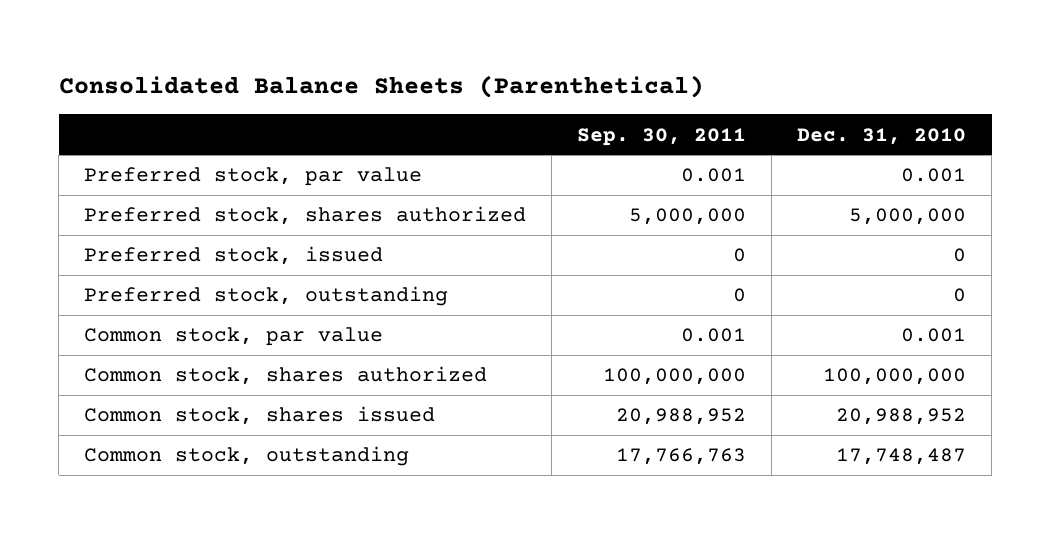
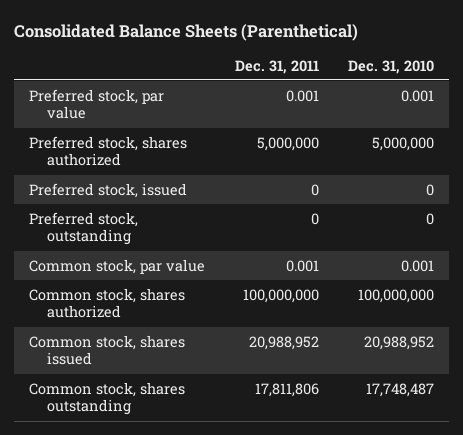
- | Sep. 30, 2011 | Dec. 31, 2010
+ | Dec. 31, 2011 | Dec. 31, 2010
- Common stock, outstanding | 17,766,763 | 17,748,487
+ Common stock, shares outstanding | 17,811,806 | 17,748,487

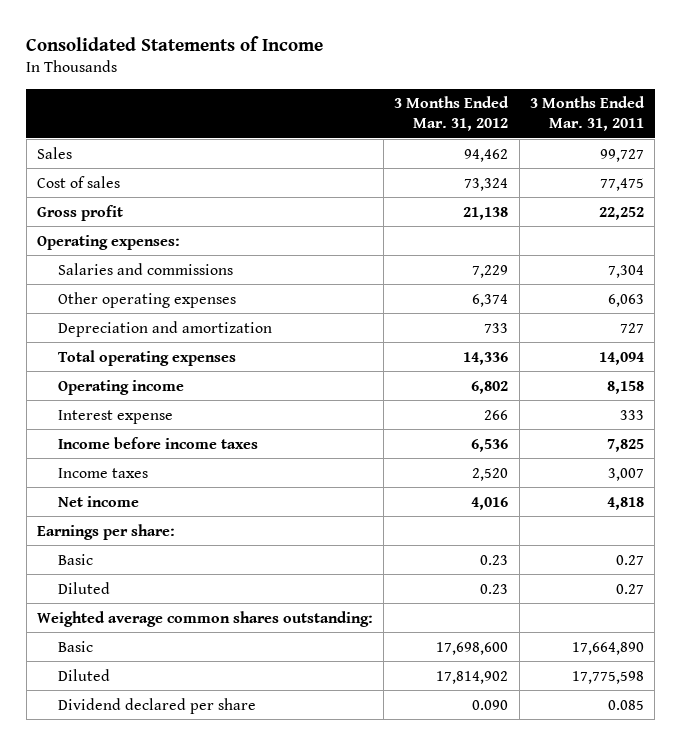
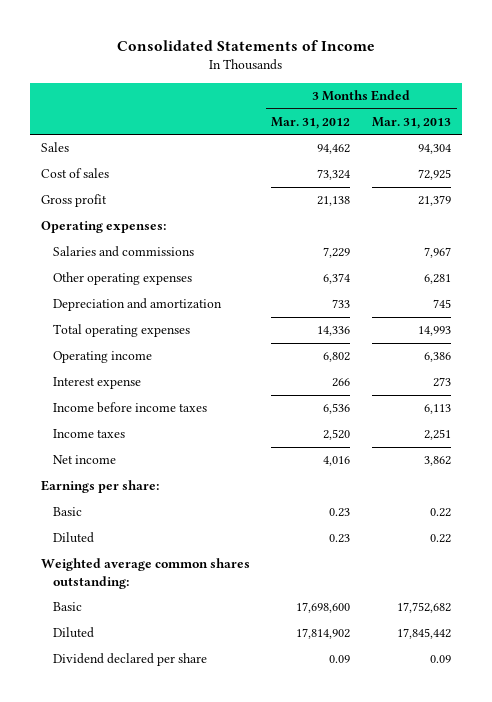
- | 3 Months Ended Mar. 31, 2012 | 3 Months Ended Mar. 31, 2011
+ | 3 Months Ended Mar. 31, 2012 | 3 Months Ended Mar. 31, 2013
- Dividend declared per share | 0.090 | 0.085
+ Dividend declared per share | 0.09 | 0.09

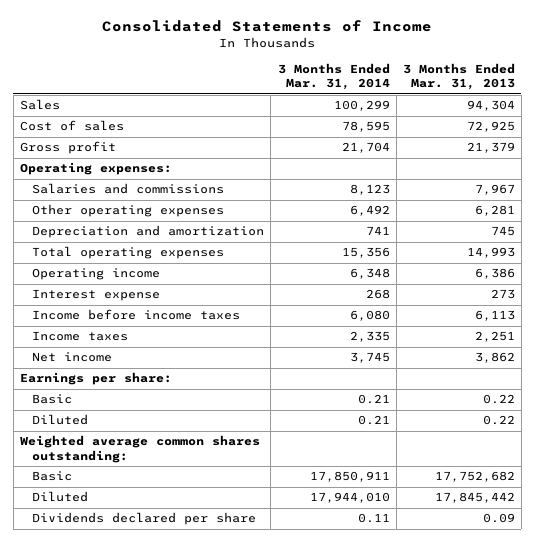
- | 3 Months Ended Mar. 31, 2012 | 3 Months Ended Mar. 31, 2013
+ | 3 Months Ended Mar. 31, 2014 | 3 Months Ended Mar. 31, 2013
- Dividend declared per share | 0.09 | 0.09
+ Dividends declared per share | 0.11 | 0.09

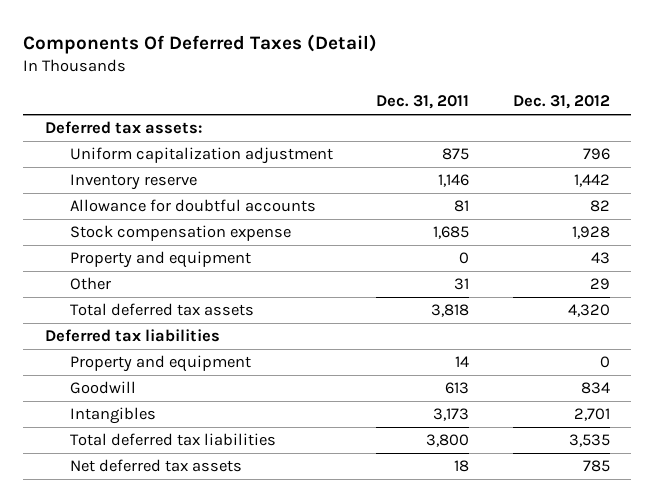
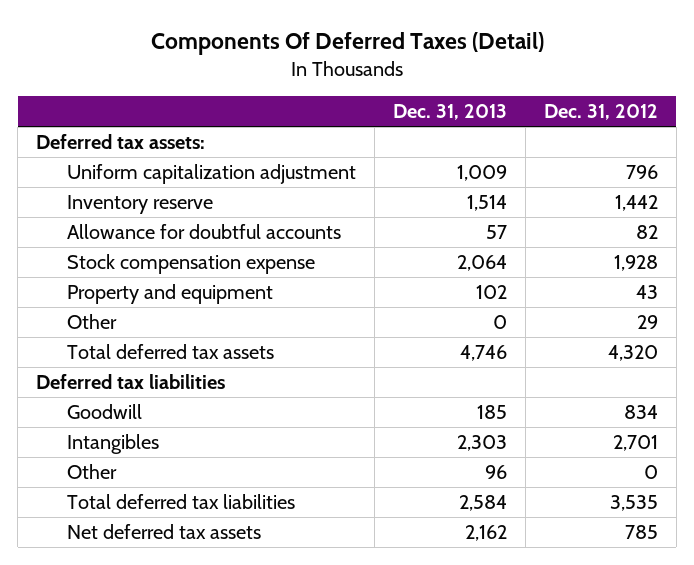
- | Dec. 31, 2011 | Dec. 31, 2012
+ | Dec. 31, 2013 | Dec. 31, 2012
- Property and equipment | 14 | 0
+ Other | 96 | 0

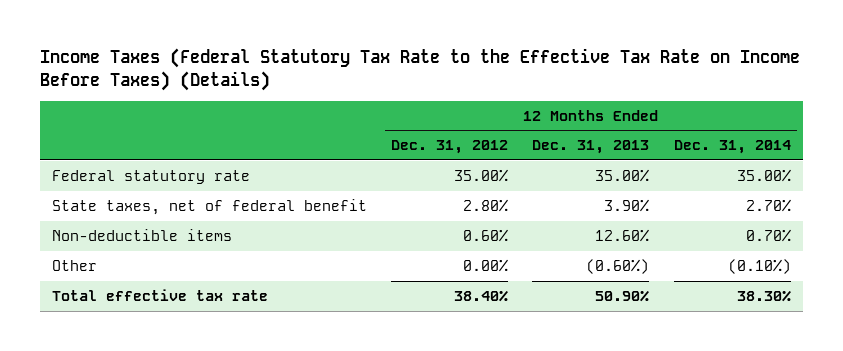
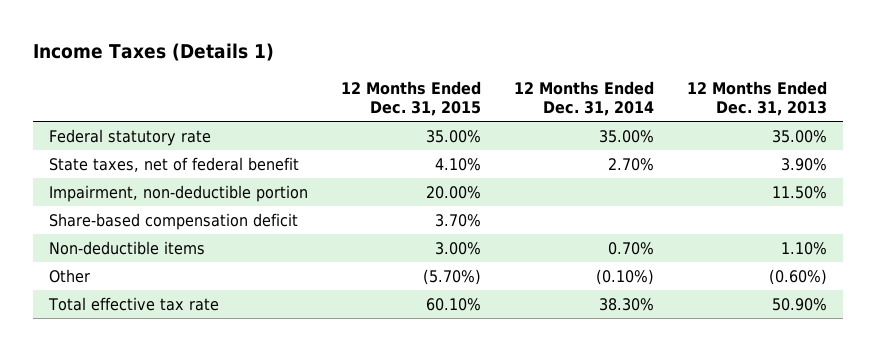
- Income Taxes (Federal Statutory Tax Rate to the Effective Tax Rate on Income Before Taxes) (Details)
+ Income Taxes (Details 1)
- | 12 Months Ended Dec. 31, 2012 | 12 Months Ended Dec. 31, 2013 | 12 Months Ended Dec. 31, 2014
+ | 12 Months Ended Dec. 31, 2015 | 12 Months Ended Dec. 31, 2014 | 12 Months Ended Dec. 31, 2013
- Non-deductible items | 0.60% | 12.60% | 0.70%
+ Impairment, non-deductible portion | 20.00% | | 11.50%
+ Share-based compensation deficit | 3.70% | |
+ Non-deductible items | 3.00% | 0.70% | 1.10%

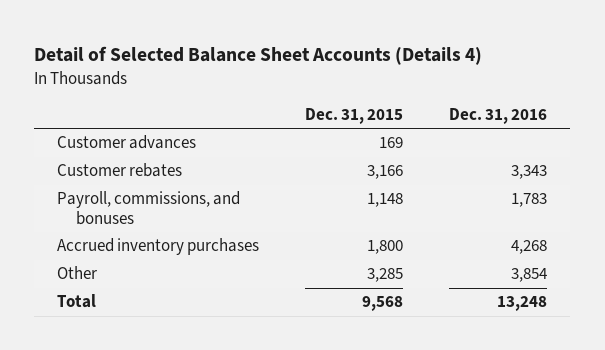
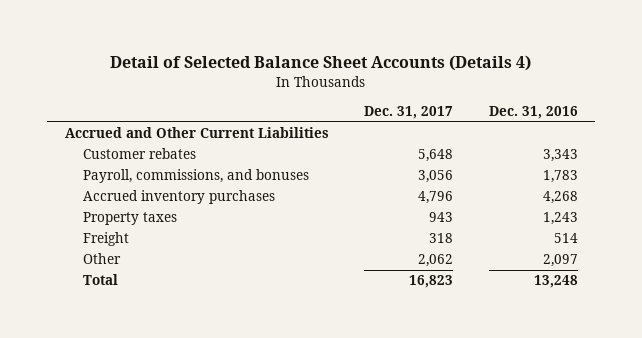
- | Dec. 31, 2015 | Dec. 31, 2016
+ | Dec. 31, 2017 | Dec. 31, 2016
- Customer advances | 169 |
+ Accrued and Other Current Liabilities
- Other | 3,285 | 3,854
+ Property taxes | 943 | 1,243
+ Freight | 318 | 514
+ Other | 2,062 | 2,097

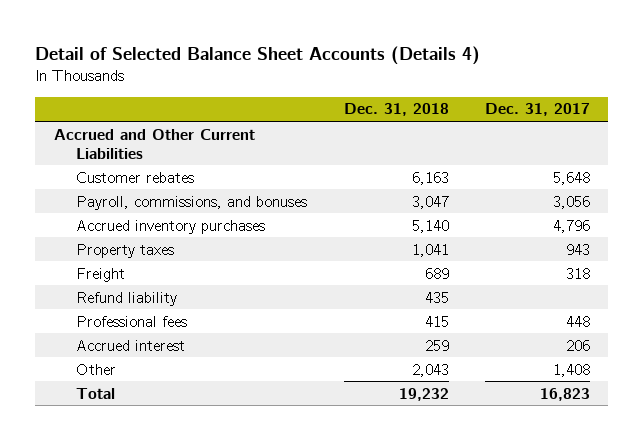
- | Dec. 31, 2017 | Dec. 31, 2016
+ | Dec. 31, 2018 | Dec. 31, 2017
- Other | 2,062 | 2,097
+ Refund liability | 435 |
+ Professional fees | 415 | 448
+ Accrued interest | 259 | 206
+ Other | 2,043 | 1,408

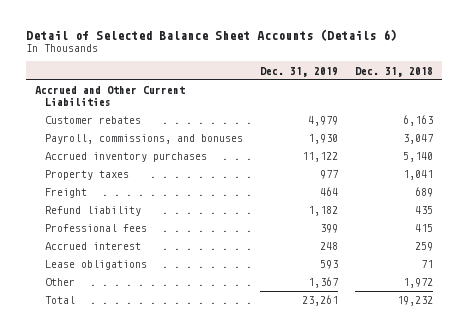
- Detail of Selected Balance Sheet Accounts (Details 4)
+ Detail of Selected Balance Sheet Accounts (Details 6)
- | Dec. 31, 2018 | Dec. 31, 2017
+ | Dec. 31, 2019 | Dec. 31, 2018
- Other | 2,043 | 1,408
+ Lease obligations | 593 | 71
+ Other | 1,367 | 1,972

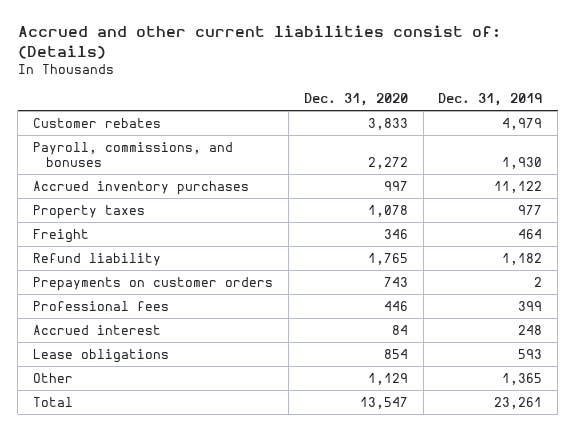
- Detail of Selected Balance Sheet Accounts (Details 6)
+ Accrued and other current liabilities consist of: (Details)
- | Dec. 31, 2019 | Dec. 31, 2018
+ | Dec. 31, 2020 | Dec. 31, 2019
- Accrued and Other Current Liabilities
+ Prepayments on customer orders | 743 | 2
- Other | 1,367 | 1,972
+ Other | 1,129 | 1,365

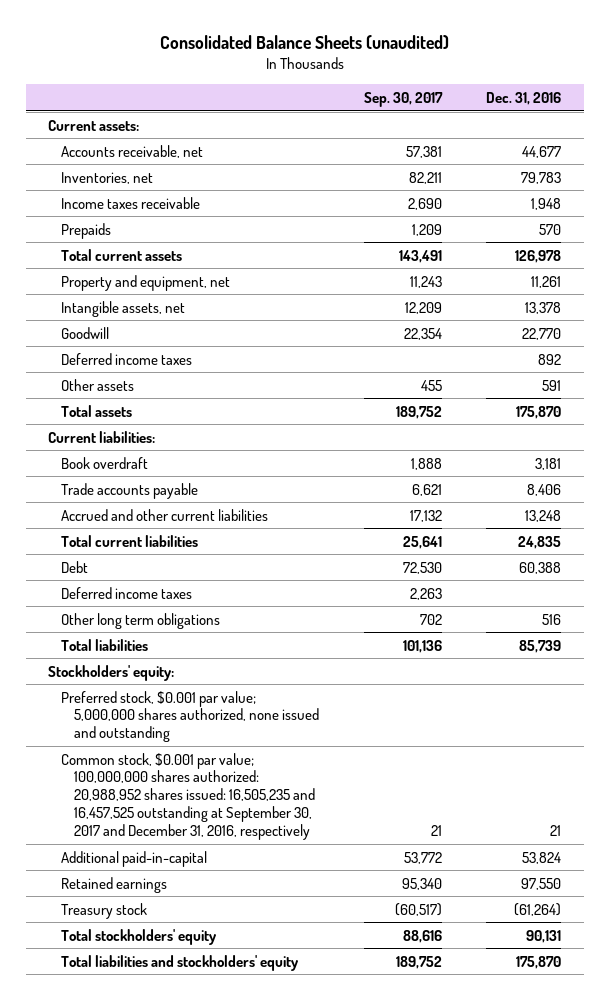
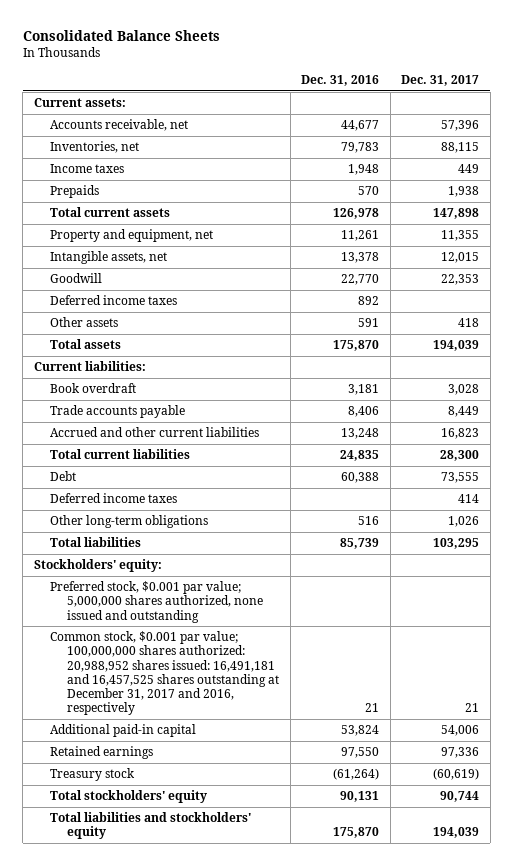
- Consolidated Balance Sheets (unaudited)
+ Consolidated Balance Sheets
- | Sep. 30, 2017 | Dec. 31, 2016
+ | Dec. 31, 2016 | Dec. 31, 2017
- Income taxes receivable | 2,690 | 1,948
+ Income taxes | 1,948 | 449
- Other long term obligations | 702 | 516
+ Other long-term obligations | 516 | 1,026
- Common stock, $0.001 par value; 100,000,000 shares authorized: 20,988,952 shares issued: 16,505,235 and 16,457,525 outstanding at September 30, 2017 and December 31, 2016, respectively | 21 | 21
- Additional paid-in-capital | 53,772 | 53,824
+ Common stock, $0.001 par value; 100,000,000 shares authorized: 20,988,952 shares issued: 16,491,181 and 16,457,525 shares outstanding at December 31, 2017 and 2016, respectively | 21 | 21
+ Additional paid-in capital | 53,824 | 54,006

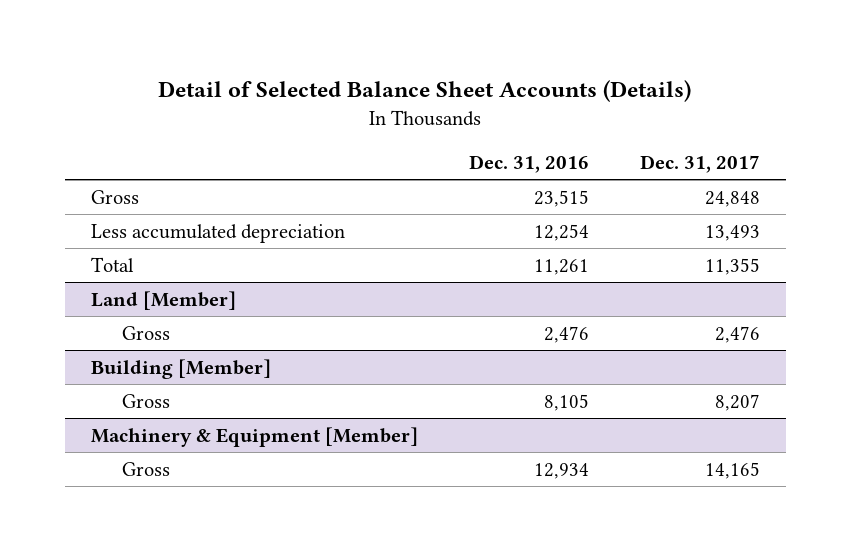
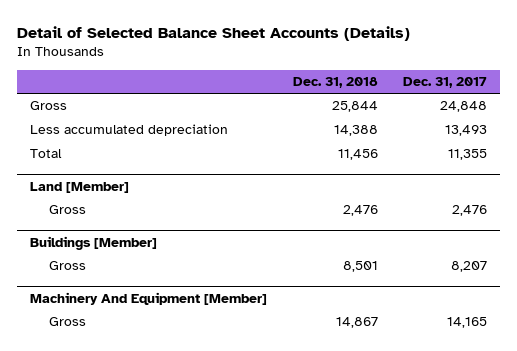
- | Dec. 31, 2016 | Dec. 31, 2017
+ | Dec. 31, 2018 | Dec. 31, 2017
- Building [Member]
+ Buildings [Member]
- Machinery & Equipment [Member]
+ Machinery And Equipment [Member]

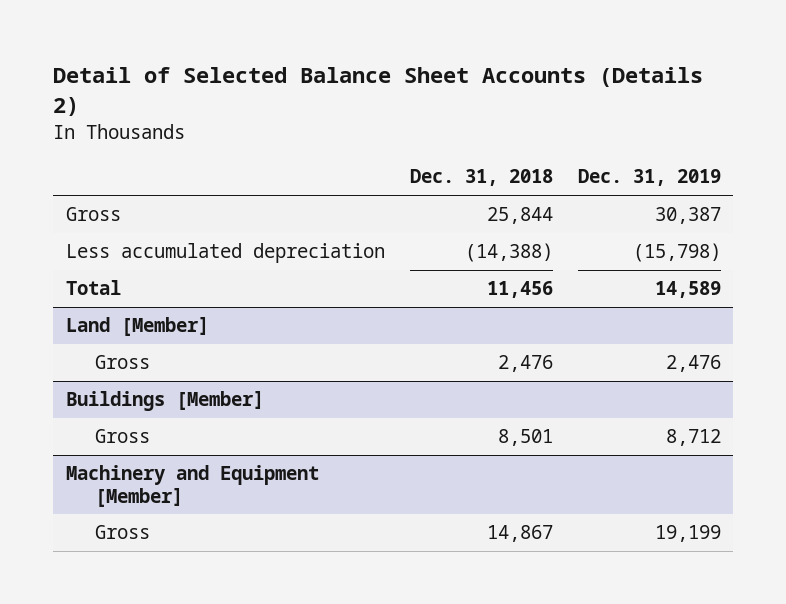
- Detail of Selected Balance Sheet Accounts (Details)
+ Detail of Selected Balance Sheet Accounts (Details 2)
- | Dec. 31, 2018 | Dec. 31, 2017
+ | Dec. 31, 2018 | Dec. 31, 2019
- Less accumulated depreciation | 14,388 | 13,493
+ Less accumulated depreciation | (14,388) | (15,798)
- Machinery And Equipment [Member]
+ Machinery and Equipment [Member]

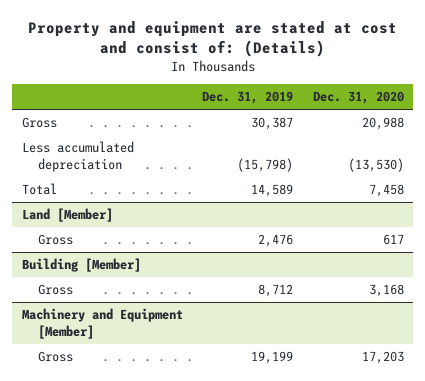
- Detail of Selected Balance Sheet Accounts (Details 2)
+ Property and equipment are stated at cost and consist of: (Details)
- | Dec. 31, 2018 | Dec. 31, 2019
+ | Dec. 31, 2019 | Dec. 31, 2020
- Buildings [Member]
+ Building [Member]

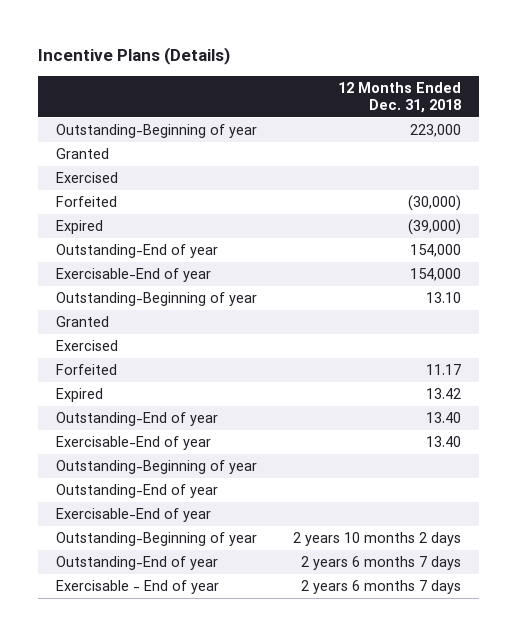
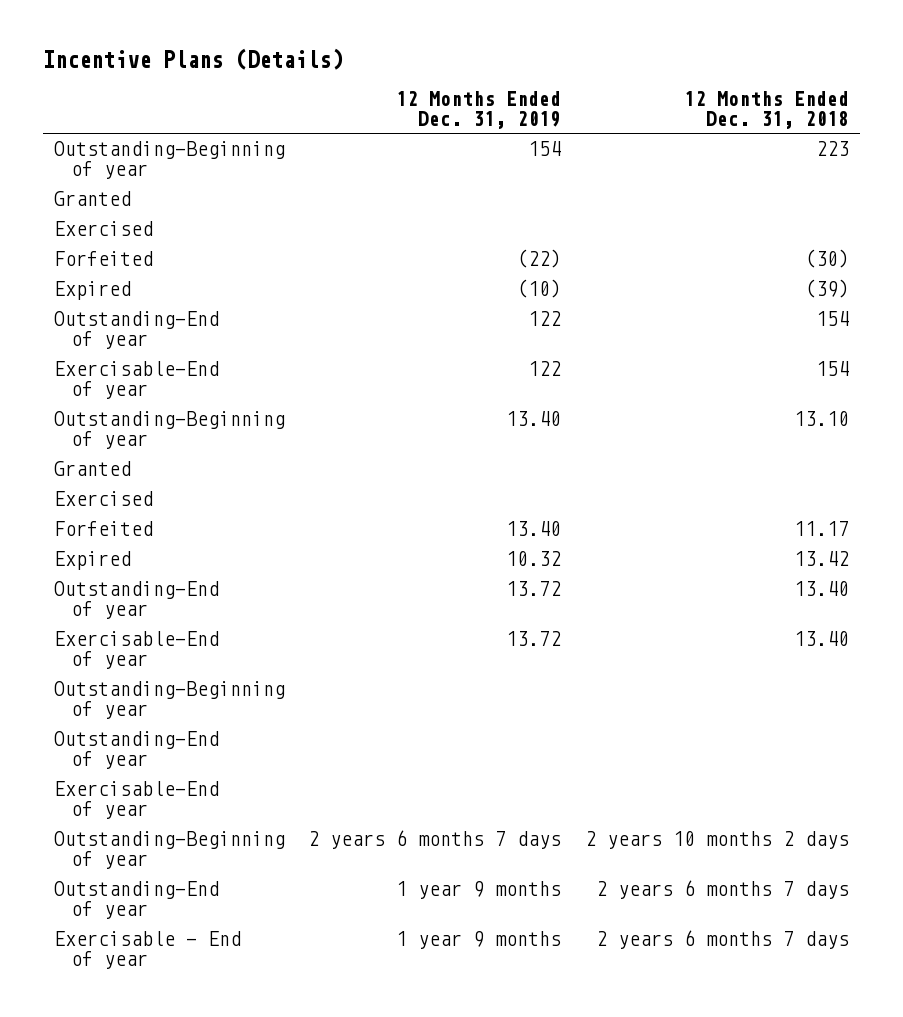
- | 12 Months Ended Dec. 31, 2018
+ | 12 Months Ended Dec. 31, 2019 | 12 Months Ended Dec. 31, 2018
- Outstanding-Beginning of year | 223,000
+ Outstanding-Beginning of year | 154 | 223
- Forfeited | (30,000)
- Expired | (39,000)
- Outstanding-End of year | 154,000
- Exercisable-End of year | 154,000
+ Forfeited | (22) | (30)
+ Expired | (10) | (39)
+ Outstanding-End of year | 122 | 154
+ Exercisable-End of year | 122 | 154

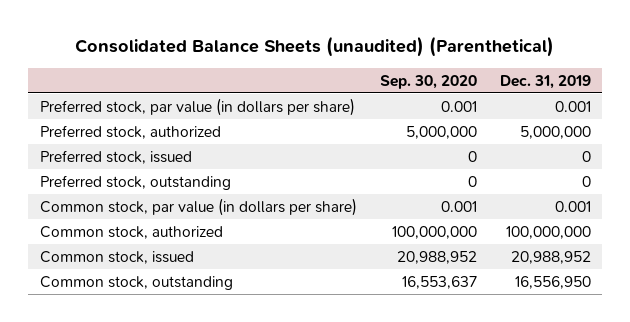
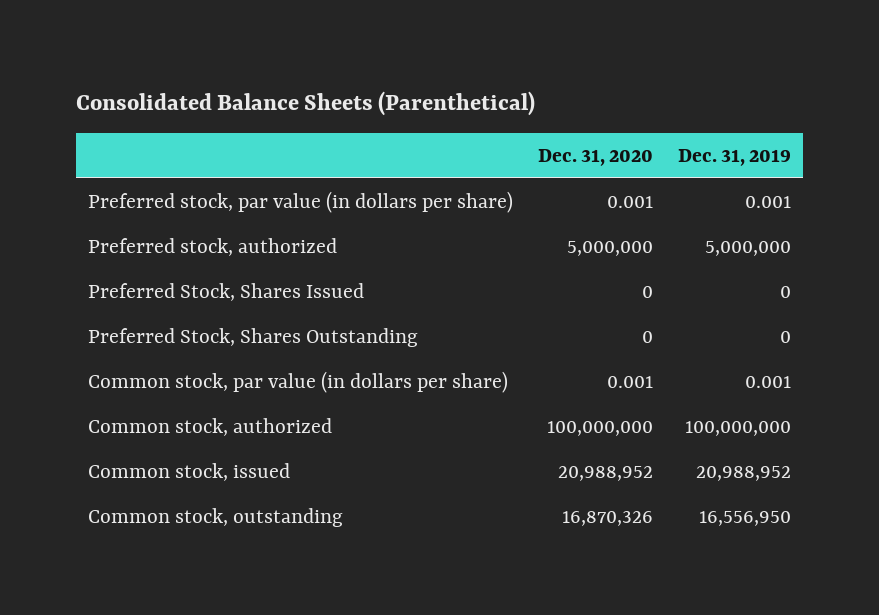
- Consolidated Balance Sheets (unaudited) (Parenthetical)
+ Consolidated Balance Sheets (Parenthetical)
- | Sep. 30, 2020 | Dec. 31, 2019
+ | Dec. 31, 2020 | Dec. 31, 2019
- Preferred stock, issued | 0 | 0
- Preferred stock, outstanding | 0 | 0
+ Preferred Stock, Shares Issued | 0 | 0
+ Preferred Stock, Shares Outstanding | 0 | 0

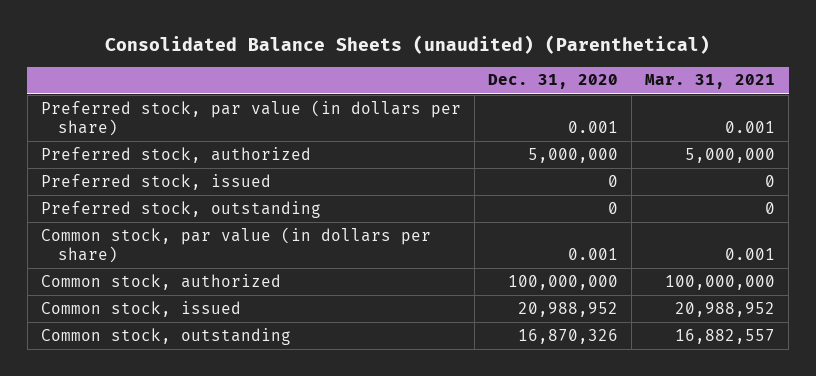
- Consolidated Balance Sheets (Parenthetical)
+ Consolidated Balance Sheets (unaudited) (Parenthetical)
- | Dec. 31, 2020 | Dec. 31, 2019
+ | Dec. 31, 2020 | Mar. 31, 2021
- Preferred Stock, Shares Issued | 0 | 0
- Preferred Stock, Shares Outstanding | 0 | 0
+ Preferred stock, issued | 0 | 0
+ Preferred stock, outstanding | 0 | 0

